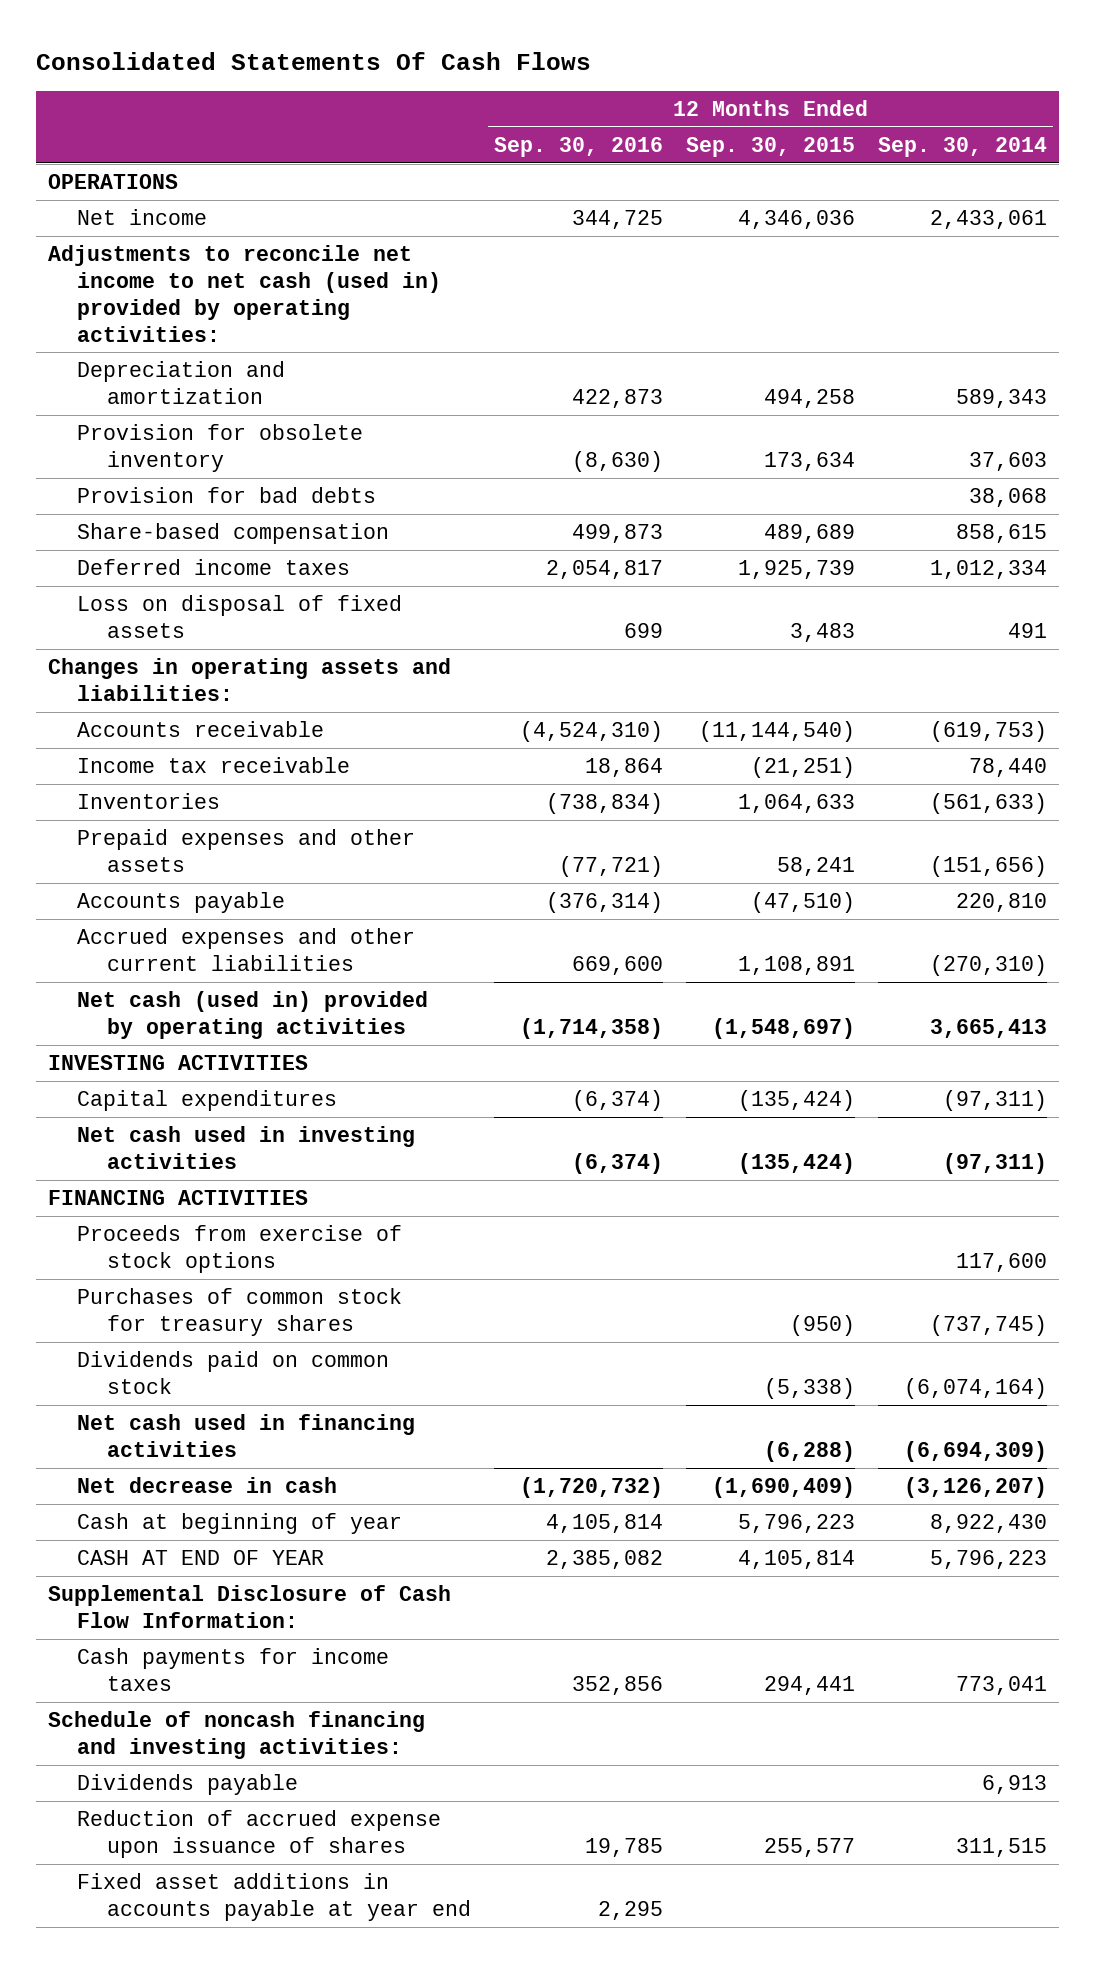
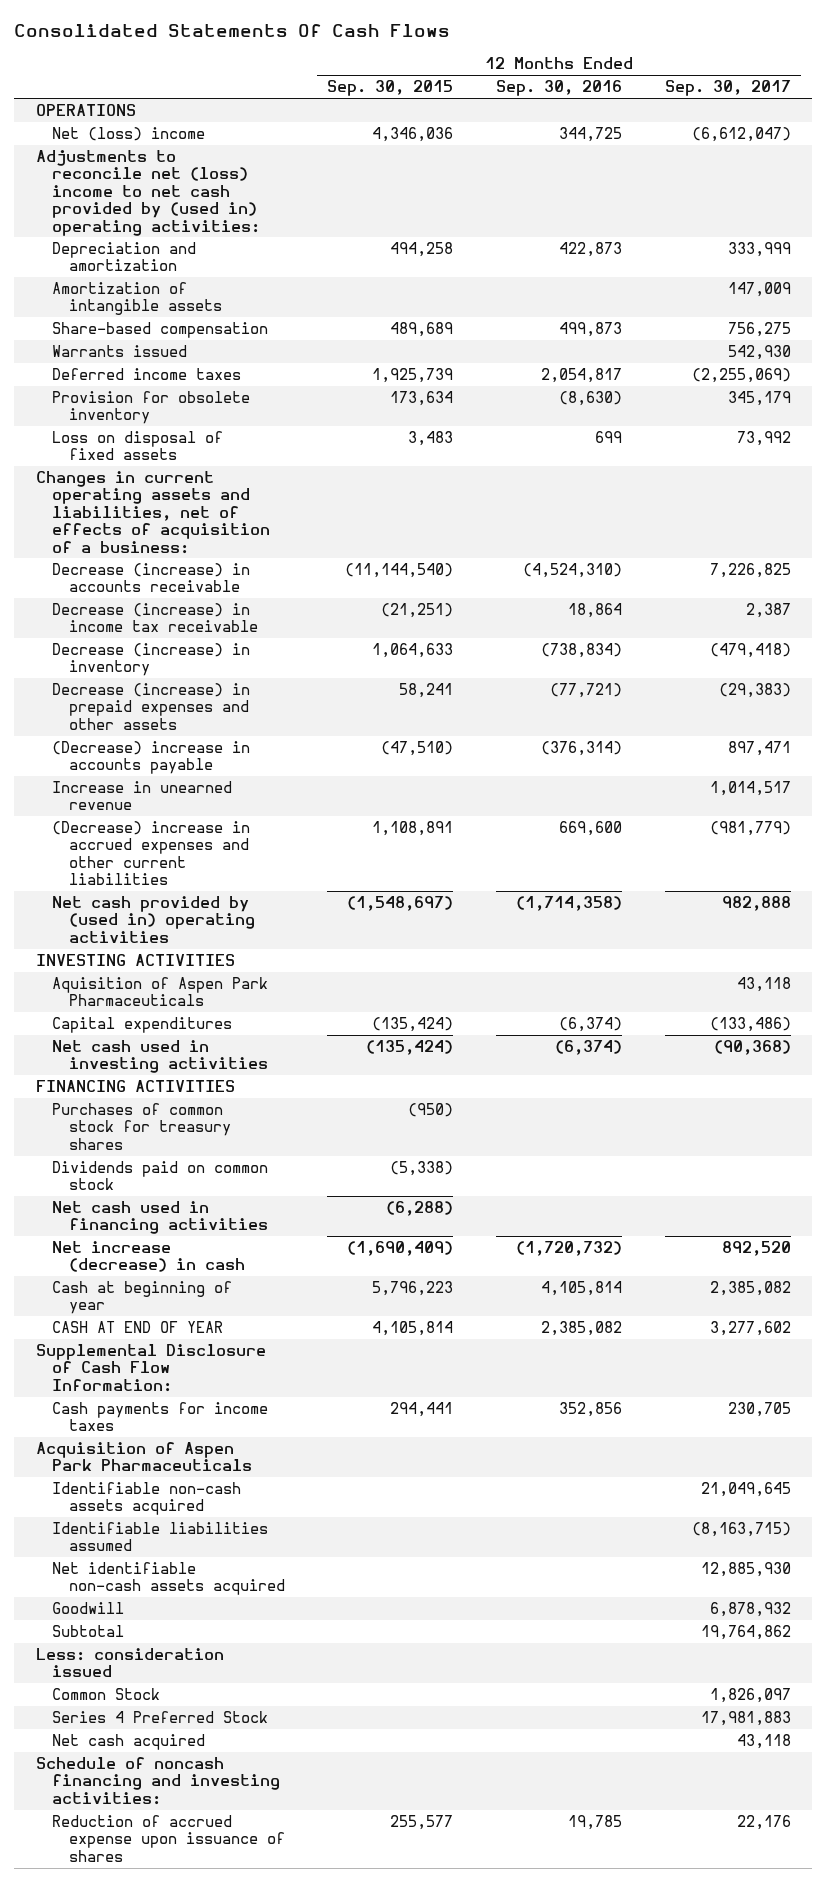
- | 12 Months Ended Sep. 30, 2016 | 12 Months Ended Sep. 30, 2015 | 12 Months Ended Sep. 30, 2014
+ | 12 Months Ended Sep. 30, 2015 | 12 Months Ended Sep. 30, 2016 | 12 Months Ended Sep. 30, 2017
- Net income | 344,725 | 4,346,036 | 2,433,061
- Adjustments to reconcile net income to net cash (used in) provided by operating activities:
+ Net (loss) income | 4,346,036 | 344,725 | (6,612,047)
+ Adjustments to reconcile net (loss) income to net cash provided by (used in) operating activities:
- Provision for bad debts | | | 38,068
+ Amortization of intangible assets | | | 147,009
+ Warrants issued | | | 542,930
moved down: Provision for obsolete inventory | 173,634 | (8,630) | 345,179
- Changes in operating assets and liabilities:
- Accounts receivable | (4,524,310) | (11,144,540) | (619,753)
- Income tax receivable | 18,864 | (21,251) | 78,440
- Inventories | (738,834) | 1,064,633 | (561,633)
- Prepaid expenses and other assets | (77,721) | 58,241 | (151,656)
- Accounts payable | (376,314) | (47,510) | 220,810
- Accrued expenses and other current liabilities | 669,600 | 1,108,891 | (270,310)
- Net cash (used in) provided by operating activities | (1,714,358) | (1,548,697) | 3,665,413
+ Changes in current operating assets and liabilities, net of effects of acquisition of a business:
+ Decrease (increase) in accounts receivable | (11,144,540) | (4,524,310) | 7,226,825
+ Decrease (increase) in income tax receivable | (21,251) | 18,864 | 2,387
+ Decrease (increase) in inventory | 1,064,633 | (738,834) | (479,418)
+ Decrease (increase) in prepaid expenses and other assets | 58,241 | (77,721) | (29,383)
+ (Decrease) increase in accounts payable | (47,510) | (376,314) | 897,471
+ Increase in unearned revenue | | | 1,014,517
+ (Decrease) increase in accrued expenses and other current liabilities | 1,108,891 | 669,600 | (981,779)
+ Net cash provided by (used in) operating activities | (1,548,697) | (1,714,358) | 982,888
+ Aquisition of Aspen Park Pharmaceuticals | | | 43,118
- Proceeds from exercise of stock options | | | 117,600
- Net decrease in cash | (1,720,732) | (1,690,409) | (3,126,207)
+ Net increase (decrease) in cash | (1,690,409) | (1,720,732) | 892,520
+ Acquisition of Aspen Park Pharmaceuticals
+ Identifiable non-cash assets acquired | | | 21,049,645
+ Identifiable liabilities assumed | | | (8,163,715)
+ Net identifiable non-cash assets acquired | | | 12,885,930
+ Goodwill | | | 6,878,932
+ Subtotal | | | 19,764,862
+ Less: consideration issued
+ Common Stock | | | 1,826,097
+ Series 4 Preferred Stock | | | 17,981,883
+ Net cash acquired | | | 43,118
- Dividends payable | | | 6,913
- Fixed asset additions in accounts payable at year end | 2,295 | |

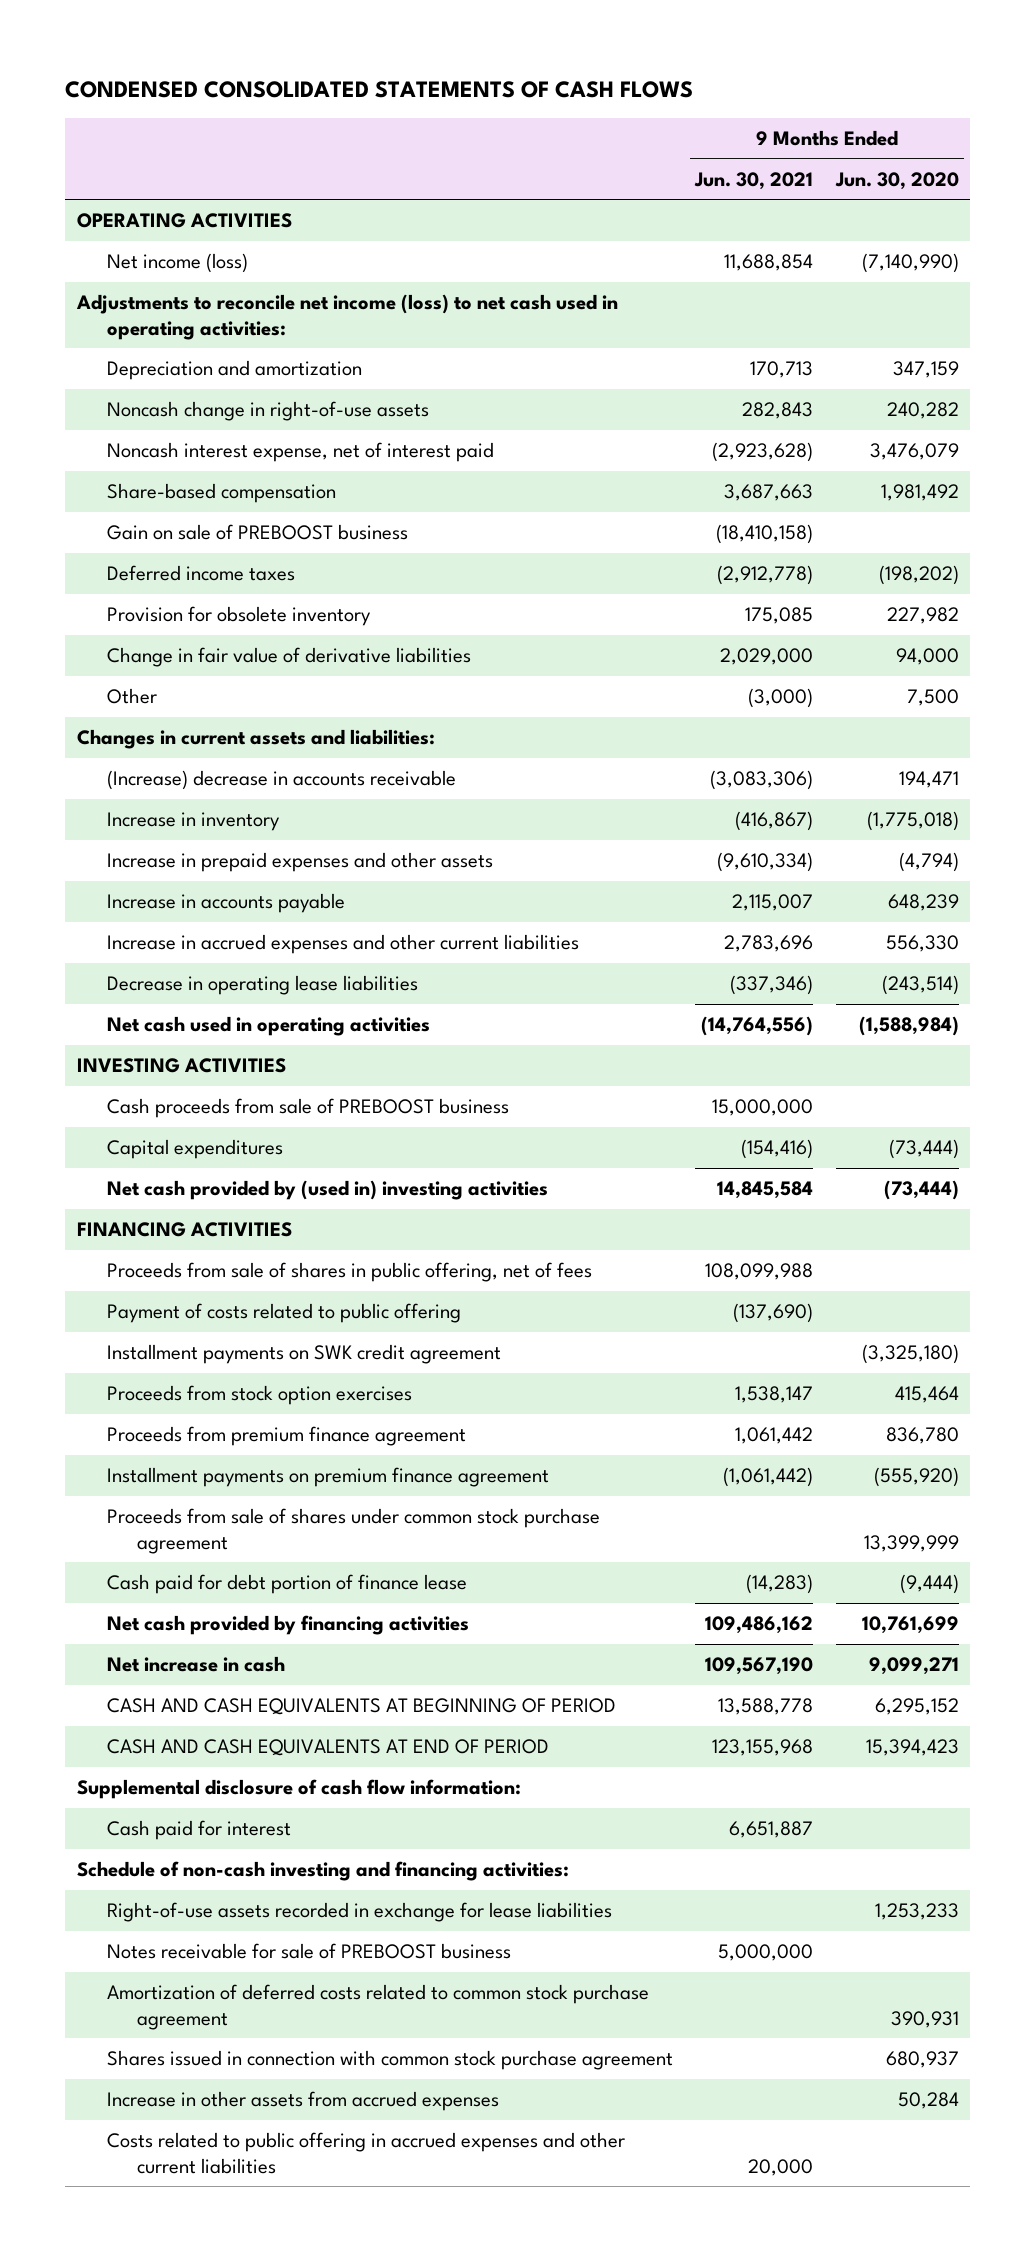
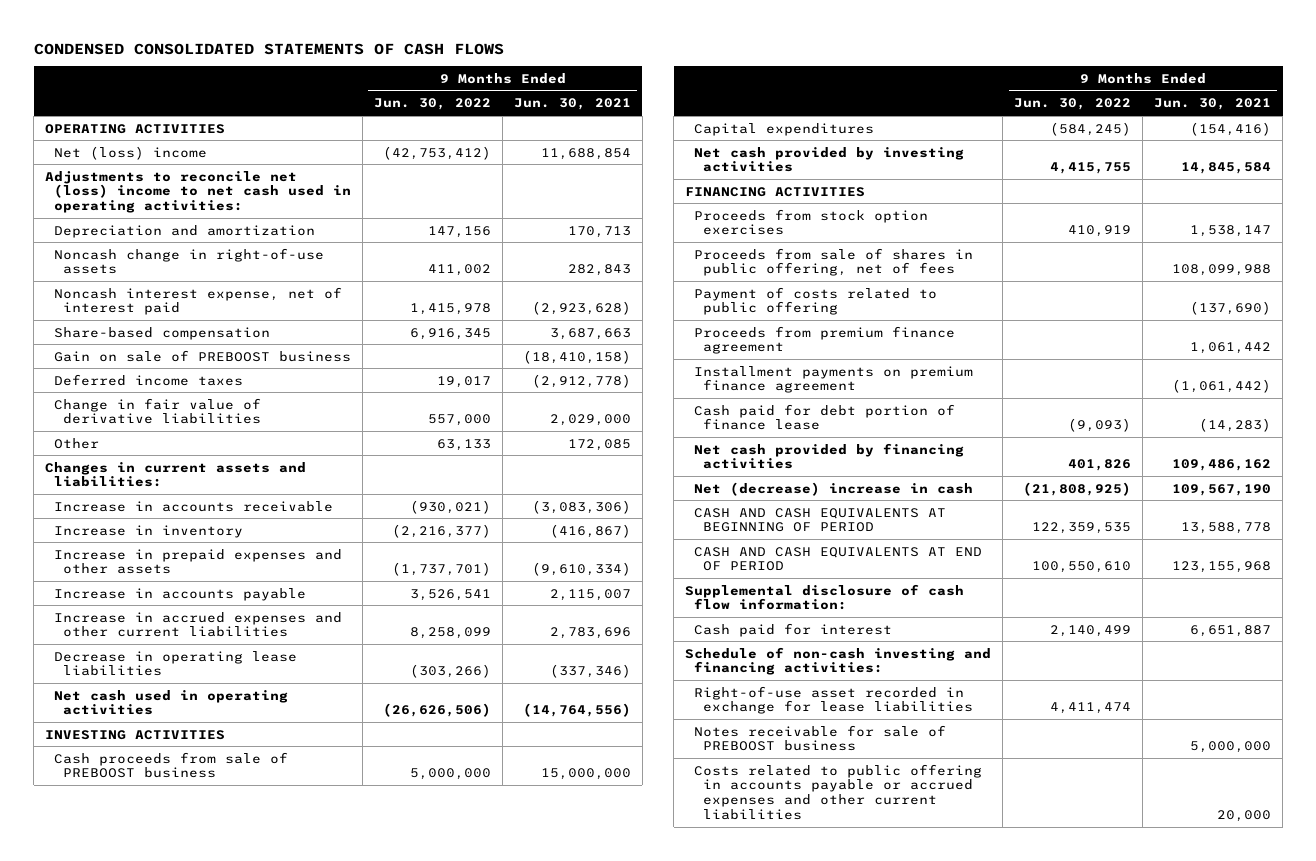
- | 9 Months Ended Jun. 30, 2021 | 9 Months Ended Jun. 30, 2020
+ | 9 Months Ended Jun. 30, 2022 | 9 Months Ended Jun. 30, 2021
- Net income (loss) | 11,688,854 | (7,140,990)
- Adjustments to reconcile net income (loss) to net cash used in operating activities:
+ Net (loss) income | (42,753,412) | 11,688,854
+ Adjustments to reconcile net (loss) income to net cash used in operating activities:
- Provision for obsolete inventory | 175,085 | 227,982
- Other | (3,000) | 7,500
+ Other | 63,133 | 172,085
- (Increase) decrease in accounts receivable | (3,083,306) | 194,471
+ Increase in accounts receivable | (930,021) | (3,083,306)
- Net cash provided by (used in) investing activities | 14,845,584 | (73,444)
+ Net cash provided by investing activities | 4,415,755 | 14,845,584
moved up: Proceeds from stock option exercises | 410,919 | 1,538,147
- Installment payments on SWK credit agreement | | (3,325,180)
- Proceeds from sale of shares under common stock purchase agreement | | 13,399,999
- Net increase in cash | 109,567,190 | 9,099,271
+ Net (decrease) increase in cash | (21,808,925) | 109,567,190
- Right-of-use assets recorded in exchange for lease liabilities | | 1,253,233
+ Right-of-use asset recorded in exchange for lease liabilities | 4,411,474 |
- Amortization of deferred costs related to common stock purchase agreement | | 390,931
- Shares issued in connection with common stock purchase agreement | | 680,937
- Increase in other assets from accrued expenses | | 50,284
- Costs related to public offering in accrued expenses and other current liabilities | 20,000 |
+ Costs related to public offering in accounts payable or accrued expenses and other current liabilities | | 20,000

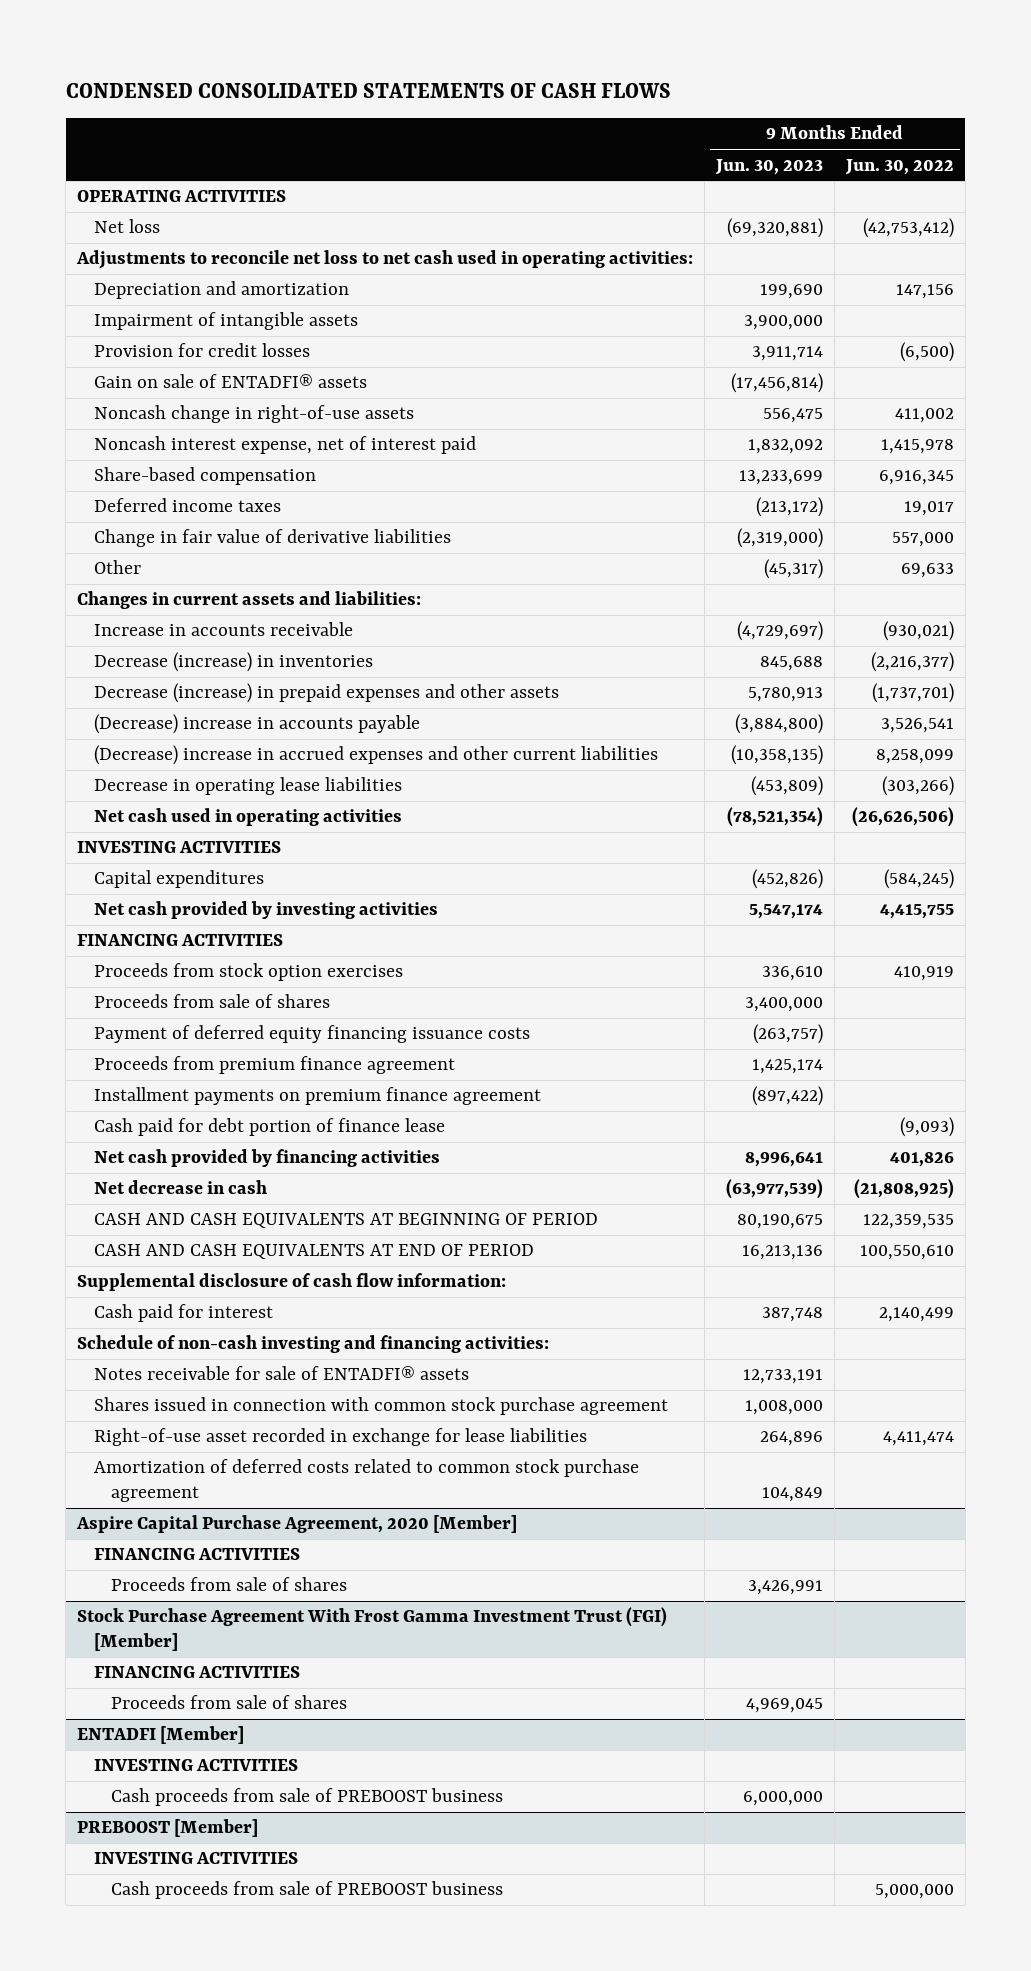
- | 9 Months Ended Jun. 30, 2022 | 9 Months Ended Jun. 30, 2021
+ | 9 Months Ended Jun. 30, 2023 | 9 Months Ended Jun. 30, 2022
- Net (loss) income | (42,753,412) | 11,688,854
- Adjustments to reconcile net (loss) income to net cash used in operating activities:
+ Net loss | (69,320,881) | (42,753,412)
+ Adjustments to reconcile net loss to net cash used in operating activities:
+ Impairment of intangible assets | 3,900,000 |
+ Provision for credit losses | 3,911,714 | (6,500)
+ Gain on sale of ENTADFI® assets | (17,456,814) |
- Gain on sale of PREBOOST business | | (18,410,158)
- Other | 63,133 | 172,085
+ Other | (45,317) | 69,633
- Increase in inventory | (2,216,377) | (416,867)
- Increase in prepaid expenses and other assets | (1,737,701) | (9,610,334)
- Increase in accounts payable | 3,526,541 | 2,115,007
- Increase in accrued expenses and other current liabilities | 8,258,099 | 2,783,696
+ Decrease (increase) in inventories | 845,688 | (2,216,377)
+ Decrease (increase) in prepaid expenses and other assets | 5,780,913 | (1,737,701)
+ (Decrease) increase in accounts payable | (3,884,800) | 3,526,541
+ (Decrease) increase in accrued expenses and other current liabilities | (10,358,135) | 8,258,099
- Cash proceeds from sale of PREBOOST business | 5,000,000 | 15,000,000
- Proceeds from sale of shares in public offering, net of fees | | 108,099,988
- Payment of costs related to public offering | | (137,690)
+ Proceeds from sale of shares | 3,400,000 |
+ Payment of deferred equity financing issuance costs | (263,757) |
- Net (decrease) increase in cash | (21,808,925) | 109,567,190
+ Net decrease in cash | (63,977,539) | (21,808,925)
+ Notes receivable for sale of ENTADFI® assets | 12,733,191 |
+ Shares issued in connection with common stock purchase agreement | 1,008,000 |
- Notes receivable for sale of PREBOOST business | | 5,000,000
- Costs related to public offering in accounts payable or accrued expenses and other current liabilities | | 20,000
+ Amortization of deferred costs related to common stock purchase agreement | 104,849 |
+ Aspire Capital Purchase Agreement, 2020 [Member]
+ FINANCING ACTIVITIES
+ Proceeds from sale of shares | 3,426,991 |
+ Stock Purchase Agreement With Frost Gamma Investment Trust (FGI) [Member]
+ FINANCING ACTIVITIES
+ Proceeds from sale of shares | 4,969,045 |
+ ENTADFI [Member]
+ INVESTING ACTIVITIES
+ Cash proceeds from sale of PREBOOST business | 6,000,000 |
+ PREBOOST [Member]
+ INVESTING ACTIVITIES
+ Cash proceeds from sale of PREBOOST business | | 5,000,000

